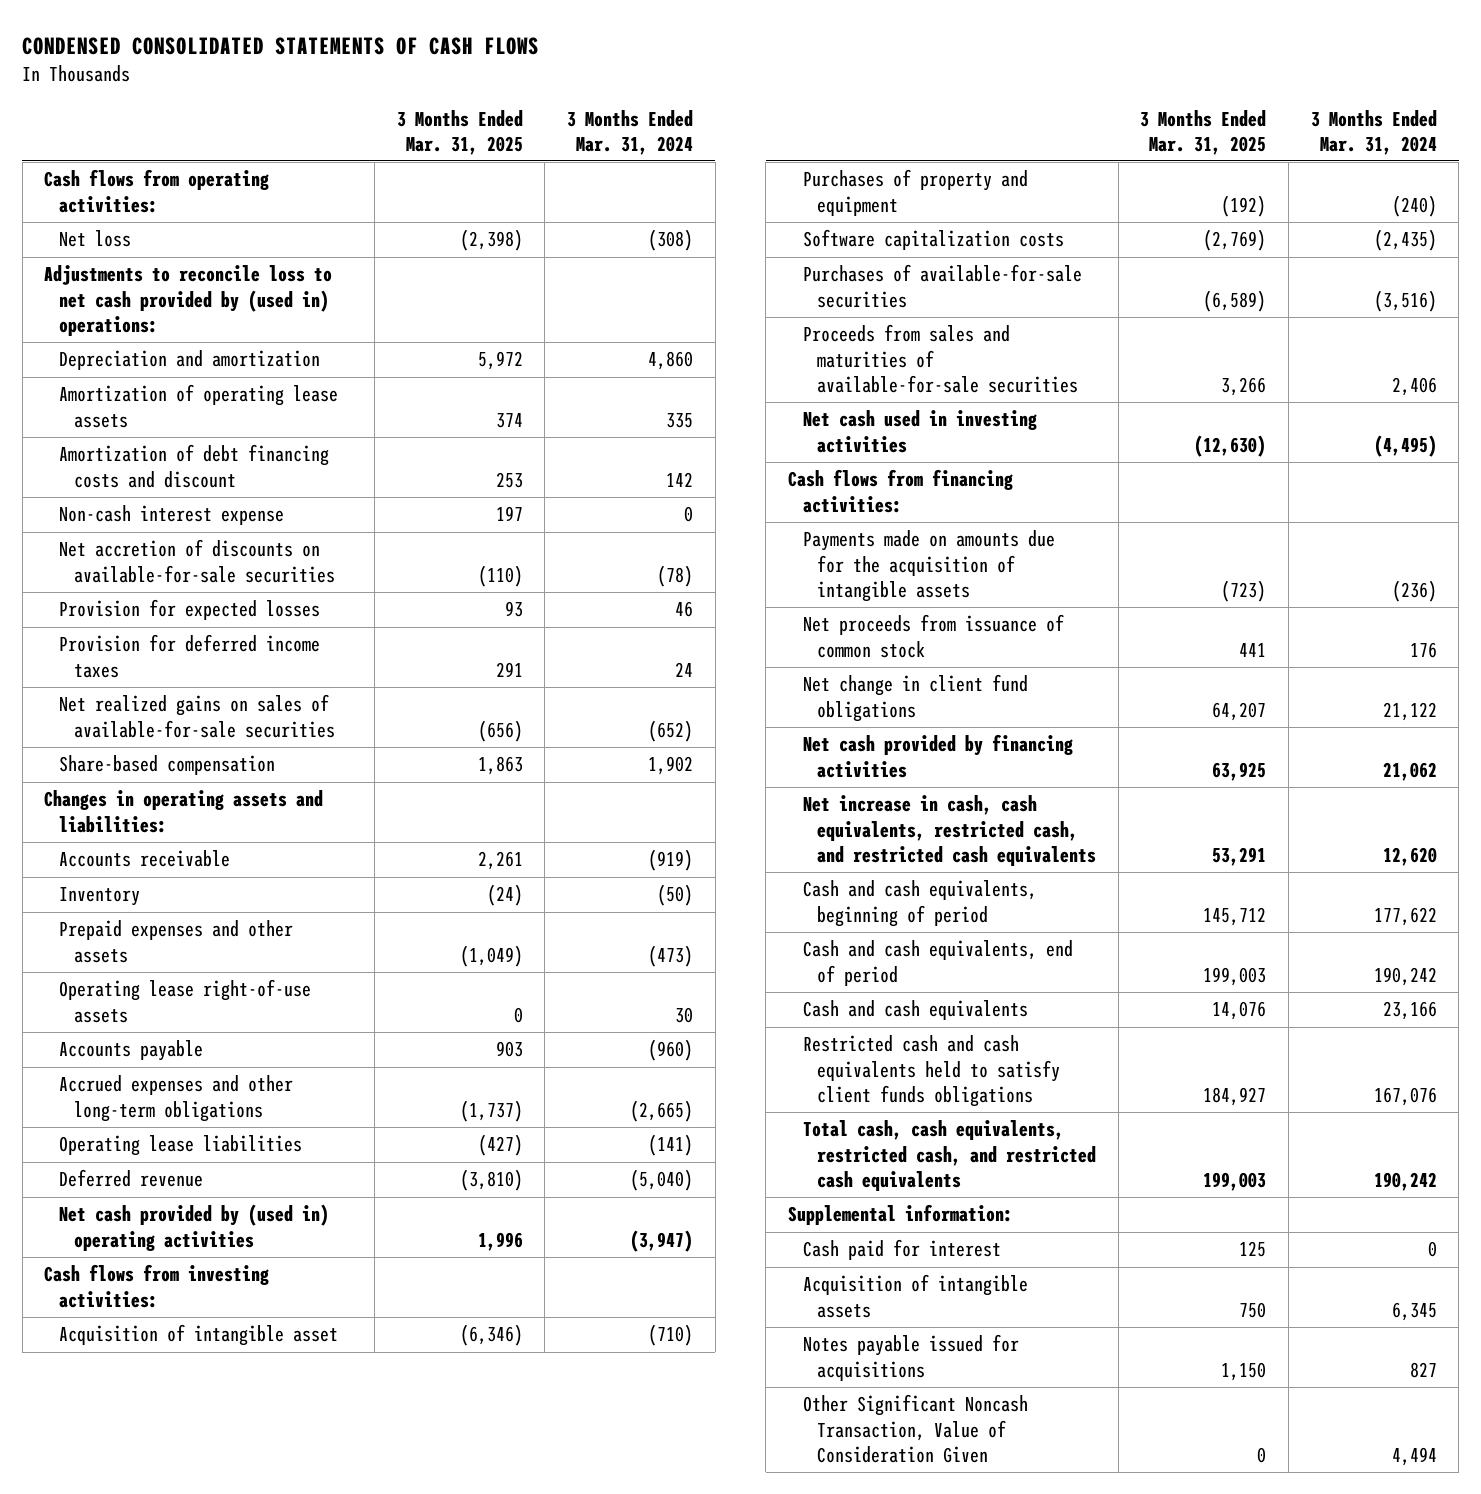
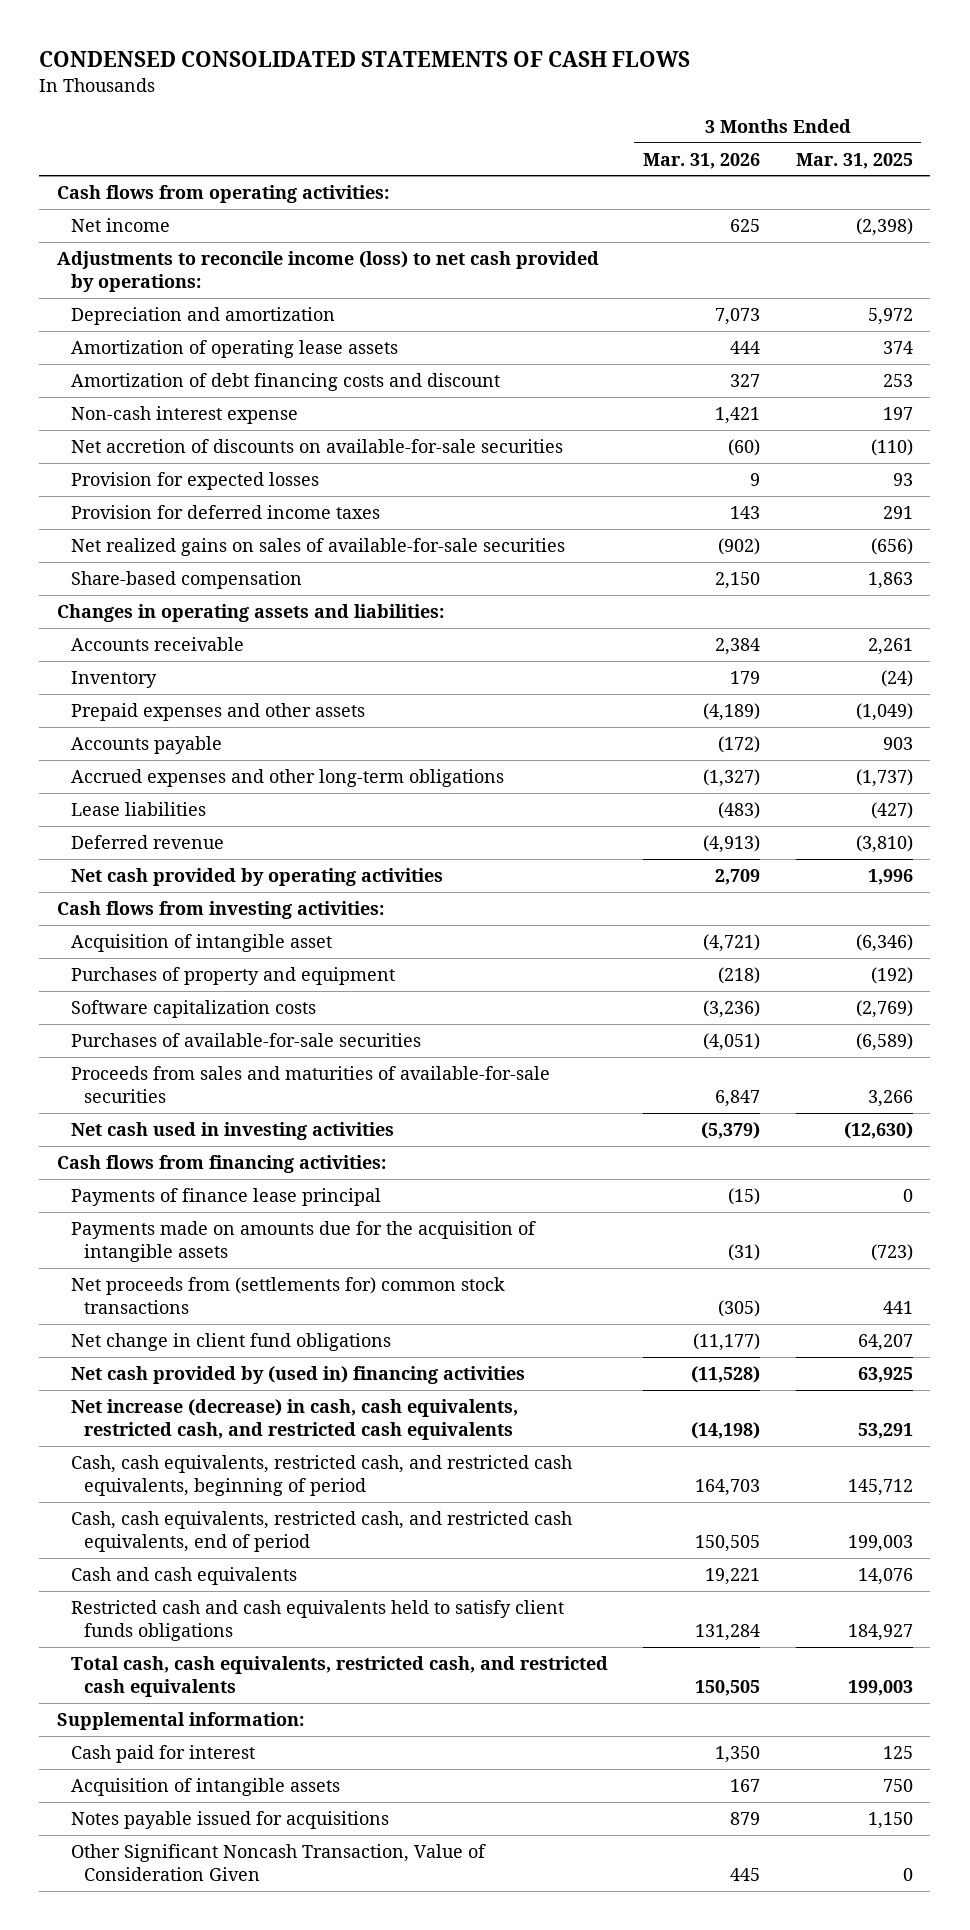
- | 3 Months Ended Mar. 31, 2025 | 3 Months Ended Mar. 31, 2024
+ | 3 Months Ended Mar. 31, 2026 | 3 Months Ended Mar. 31, 2025
- Net loss | (2,398) | (308)
- Adjustments to reconcile loss to net cash provided by (used in) operations:
+ Net income | 625 | (2,398)
+ Adjustments to reconcile income (loss) to net cash provided by operations:
- Operating lease right-of-use assets | 0 | 30
- Operating lease liabilities | (427) | (141)
+ Lease liabilities | (483) | (427)
- Net cash provided by (used in) operating activities | 1,996 | (3,947)
+ Net cash provided by operating activities | 2,709 | 1,996
+ Payments of finance lease principal | (15) | 0
- Net proceeds from issuance of common stock | 441 | 176
+ Net proceeds from (settlements for) common stock transactions | (305) | 441
- Net cash provided by financing activities | 63,925 | 21,062
- Net increase in cash, cash equivalents, restricted cash, and restricted cash equivalents | 53,291 | 12,620
- Cash and cash equivalents, beginning of period | 145,712 | 177,622
- Cash and cash equivalents, end of period | 199,003 | 190,242
+ Net cash provided by (used in) financing activities | (11,528) | 63,925
+ Net increase (decrease) in cash, cash equivalents, restricted cash, and restricted cash equivalents | (14,198) | 53,291
+ Cash, cash equivalents, restricted cash, and restricted cash equivalents, beginning of period | 164,703 | 145,712
+ Cash, cash equivalents, restricted cash, and restricted cash equivalents, end of period | 150,505 | 199,003

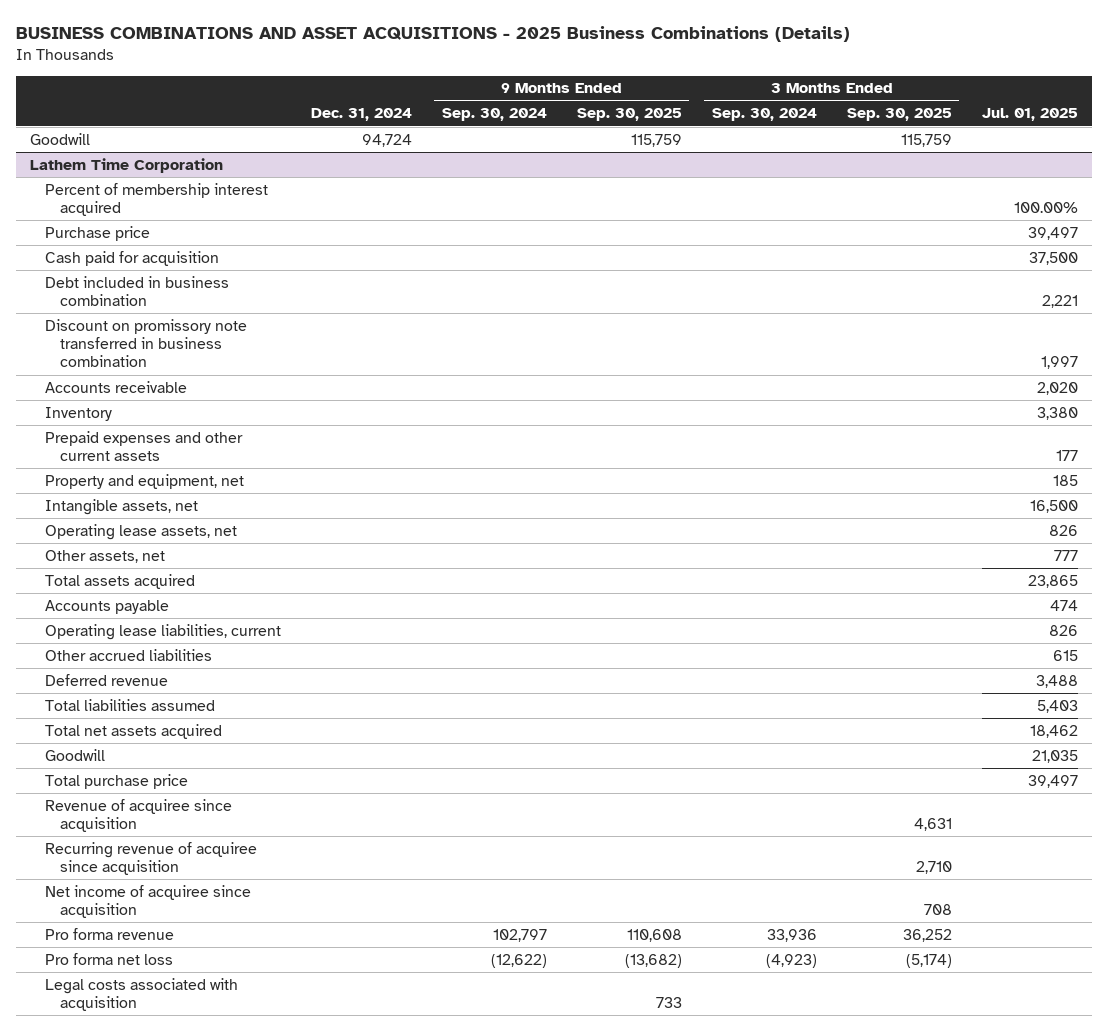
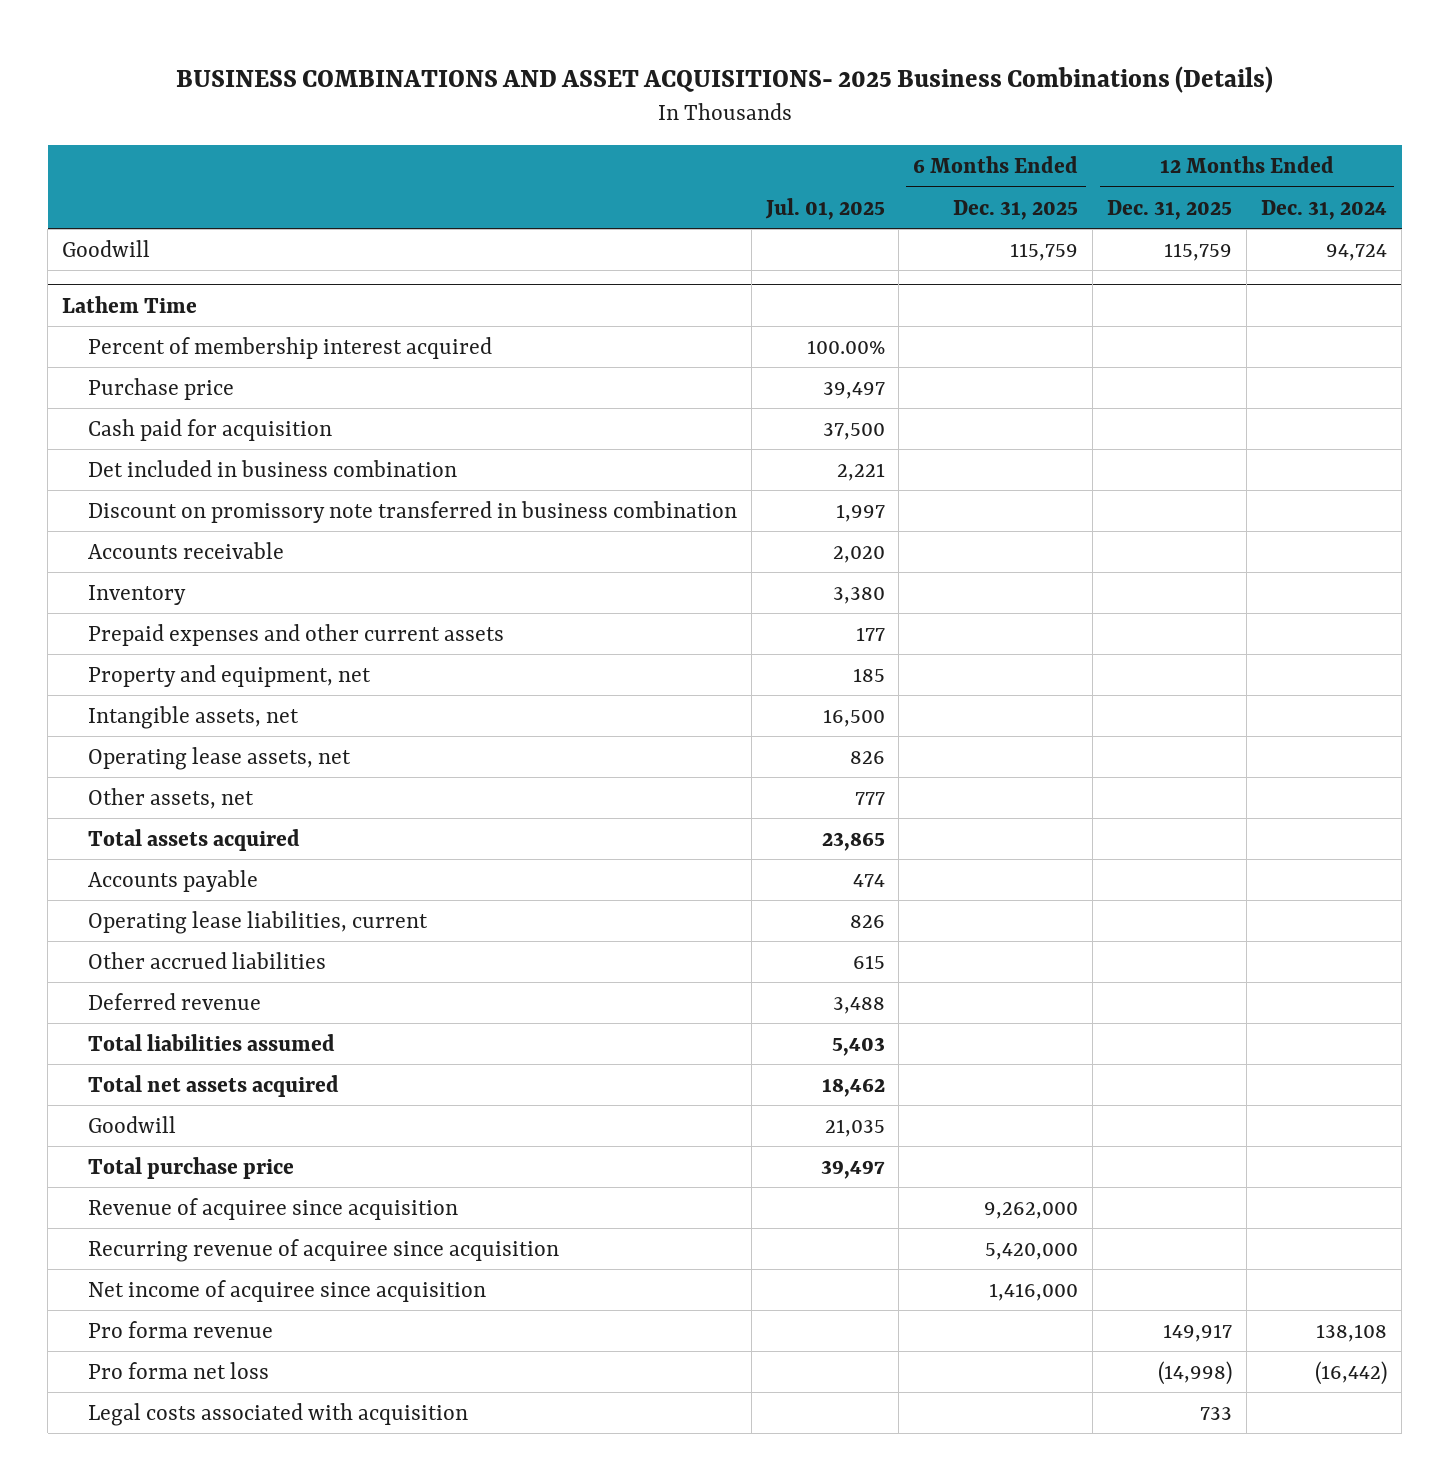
- BUSINESS COMBINATIONS AND ASSET ACQUISITIONS - 2025 Business Combinations (Details)
+ BUSINESS COMBINATIONS AND ASSET ACQUISITIONS- 2025 Business Combinations (Details)
- | Dec. 31, 2024 | 9 Months Ended Sep. 30, 2024 | 9 Months Ended Sep. 30, 2025 | 3 Months Ended Sep. 30, 2024 | 3 Months Ended Sep. 30, 2025 | Jul. 01, 2025
+ | Jul. 01, 2025 | 6 Months Ended Dec. 31, 2025 | 12 Months Ended Dec. 31, 2025 | 12 Months Ended Dec. 31, 2024
- Lathem Time Corporation
+ Lathem Time
- Debt included in business combination | | | | | | 2,221
+ Det included in business combination | 2,221 | | |

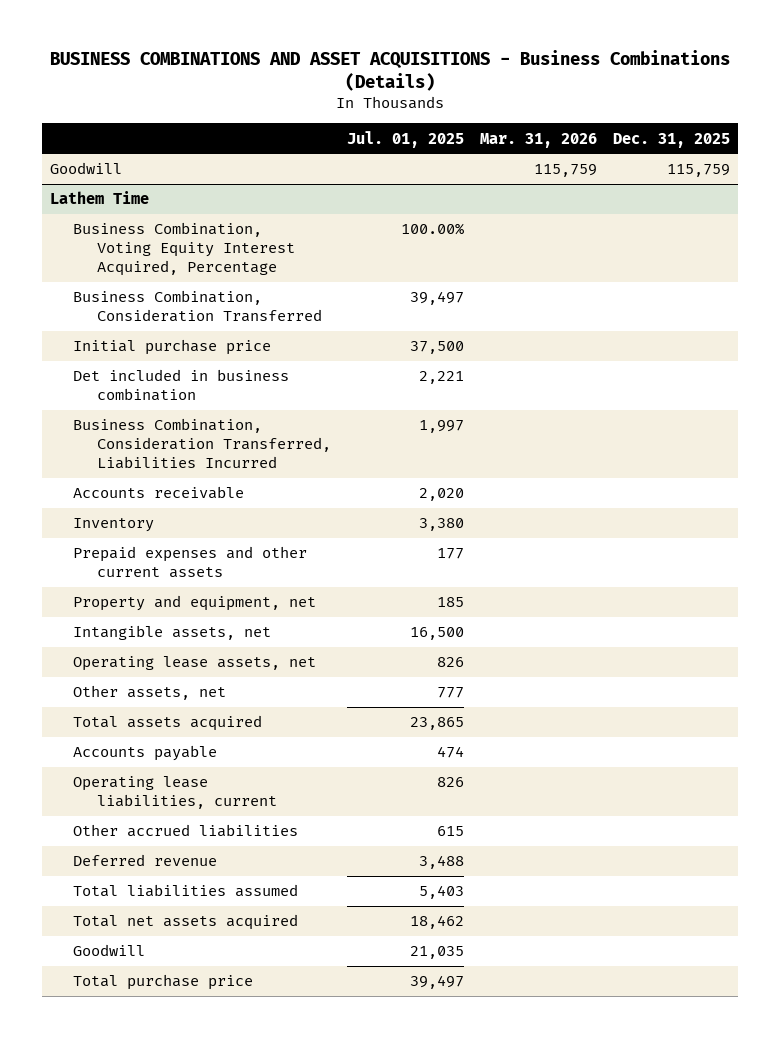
- BUSINESS COMBINATIONS AND ASSET ACQUISITIONS- 2025 Business Combinations (Details)
+ BUSINESS COMBINATIONS AND ASSET ACQUISITIONS - Business Combinations (Details)
- | Jul. 01, 2025 | 6 Months Ended Dec. 31, 2025 | 12 Months Ended Dec. 31, 2025 | 12 Months Ended Dec. 31, 2024
+ | Jul. 01, 2025 | Mar. 31, 2026 | Dec. 31, 2025
@ Lathem Time
- Percent of membership interest acquired | 100.00% | | |
- Purchase price | 39,497 | | |
- Cash paid for acquisition | 37,500 | | |
+ Business Combination, Voting Equity Interest Acquired, Percentage | 100.00% | |
+ Business Combination, Consideration Transferred | 39,497 | |
+ Initial purchase price | 37,500 | |
- Discount on promissory note transferred in business combination | 1,997 | | |
+ Business Combination, Consideration Transferred, Liabilities Incurred | 1,997 | |
- Revenue of acquiree since acquisition | | 9,262,000 | |
- Recurring revenue of acquiree since acquisition | | 5,420,000 | |
- Net income of acquiree since acquisition | | 1,416,000 | |
- Pro forma revenue | | | 149,917 | 138,108
- Pro forma net loss | | | (14,998) | (16,442)
- Legal costs associated with acquisition | | | 733 |

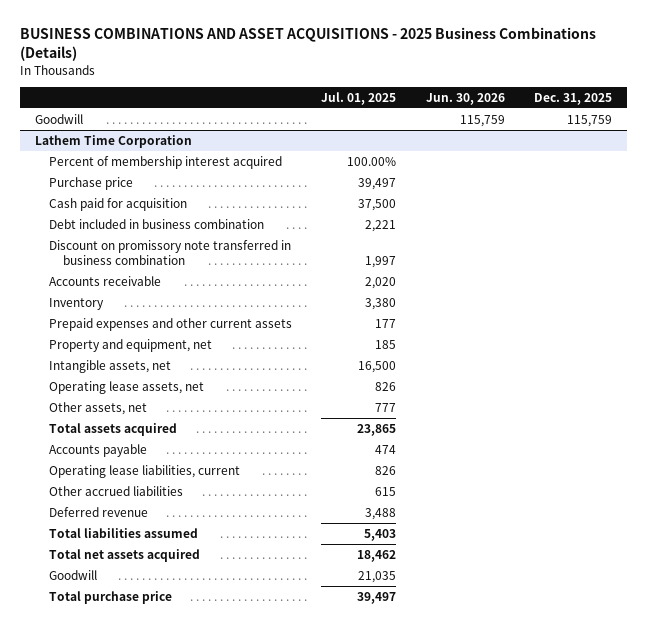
- BUSINESS COMBINATIONS AND ASSET ACQUISITIONS - Business Combinations (Details)
+ BUSINESS COMBINATIONS AND ASSET ACQUISITIONS - 2025 Business Combinations (Details)
- | Jul. 01, 2025 | Mar. 31, 2026 | Dec. 31, 2025
+ | Jul. 01, 2025 | Jun. 30, 2026 | Dec. 31, 2025
- Lathem Time
- Business Combination, Voting Equity Interest Acquired, Percentage | 100.00% | |
- Business Combination, Consideration Transferred | 39,497 | |
- Initial purchase price | 37,500 | |
- Det included in business combination | 2,221 | |
- Business Combination, Consideration Transferred, Liabilities Incurred | 1,997 | |
+ Lathem Time Corporation
+ Percent of membership interest acquired | 100.00% | |
+ Purchase price | 39,497 | |
+ Cash paid for acquisition | 37,500 | |
+ Debt included in business combination | 2,221 | |
+ Discount on promissory note transferred in business combination | 1,997 | |

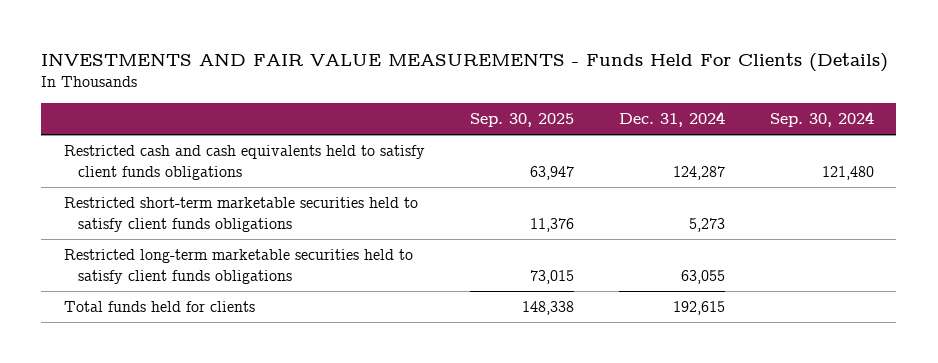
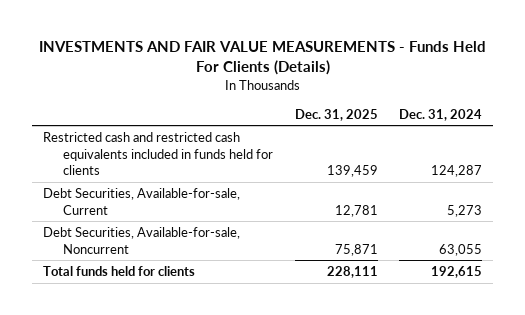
- | Sep. 30, 2025 | Dec. 31, 2024 | Sep. 30, 2024
+ | Dec. 31, 2025 | Dec. 31, 2024
- Restricted cash and cash equivalents held to satisfy client funds obligations | 63,947 | 124,287 | 121,480
- Restricted short-term marketable securities held to satisfy client funds obligations | 11,376 | 5,273 |
- Restricted long-term marketable securities held to satisfy client funds obligations | 73,015 | 63,055 |
+ Restricted cash and restricted cash equivalents included in funds held for clients | 139,459 | 124,287
+ Debt Securities, Available-for-sale, Current | 12,781 | 5,273
+ Debt Securities, Available-for-sale, Noncurrent | 75,871 | 63,055

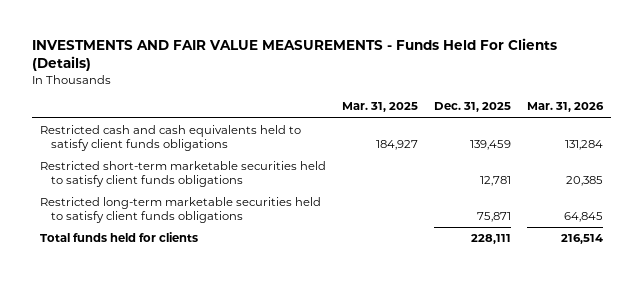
- | Dec. 31, 2025 | Dec. 31, 2024
+ | Mar. 31, 2025 | Dec. 31, 2025 | Mar. 31, 2026
- Restricted cash and restricted cash equivalents included in funds held for clients | 139,459 | 124,287
- Debt Securities, Available-for-sale, Current | 12,781 | 5,273
- Debt Securities, Available-for-sale, Noncurrent | 75,871 | 63,055
+ Restricted cash and cash equivalents held to satisfy client funds obligations | 184,927 | 139,459 | 131,284
+ Restricted short-term marketable securities held to satisfy client funds obligations | | 12,781 | 20,385
+ Restricted long-term marketable securities held to satisfy client funds obligations | | 75,871 | 64,845

